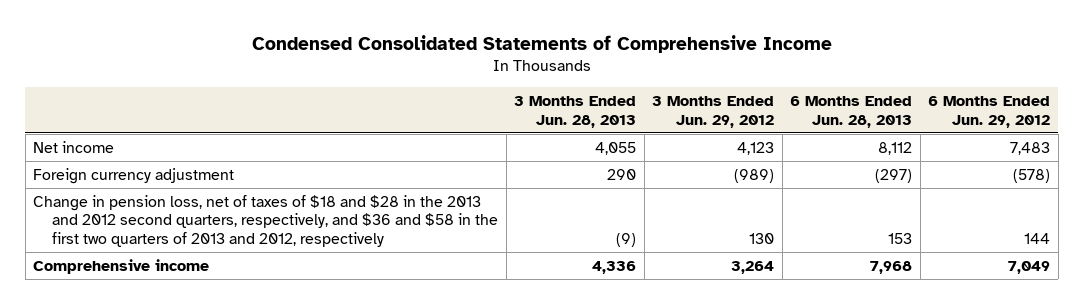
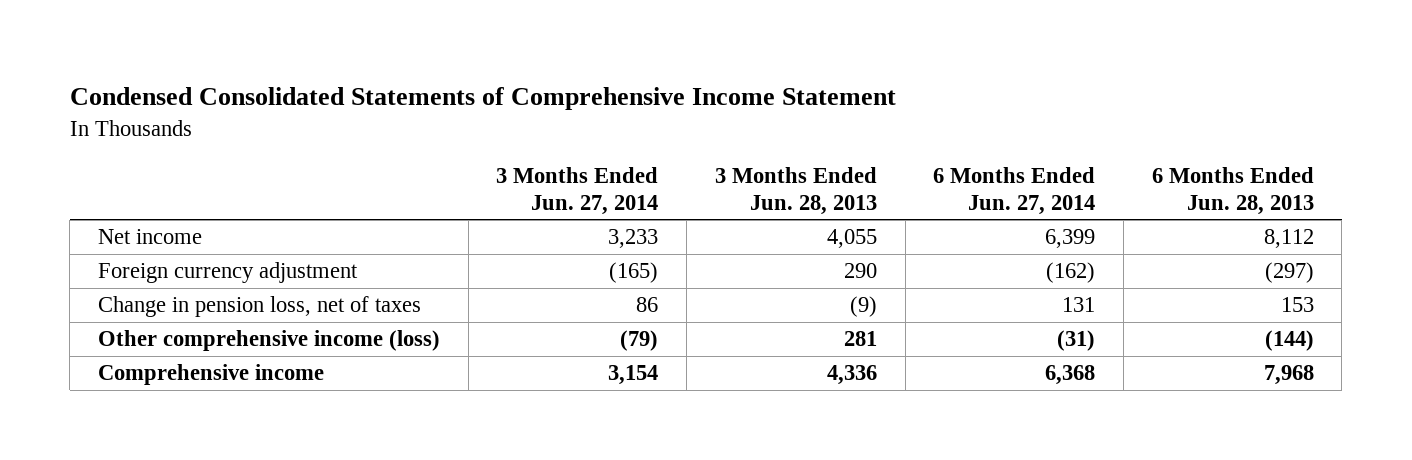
- Condensed Consolidated Statements of Comprehensive Income
+ Condensed Consolidated Statements of Comprehensive Income Statement
- | 3 Months Ended Jun. 28, 2013 | 3 Months Ended Jun. 29, 2012 | 6 Months Ended Jun. 28, 2013 | 6 Months Ended Jun. 29, 2012
+ | 3 Months Ended Jun. 27, 2014 | 3 Months Ended Jun. 28, 2013 | 6 Months Ended Jun. 27, 2014 | 6 Months Ended Jun. 28, 2013
- Change in pension loss, net of taxes of $18 and $28 in the 2013 and 2012 second quarters, respectively, and $36 and $58 in the first two quarters of 2013 and 2012, respectively | (9) | 130 | 153 | 144
+ Change in pension loss, net of taxes | 86 | (9) | 131 | 153
+ Other comprehensive income (loss) | (79) | 281 | (31) | (144)

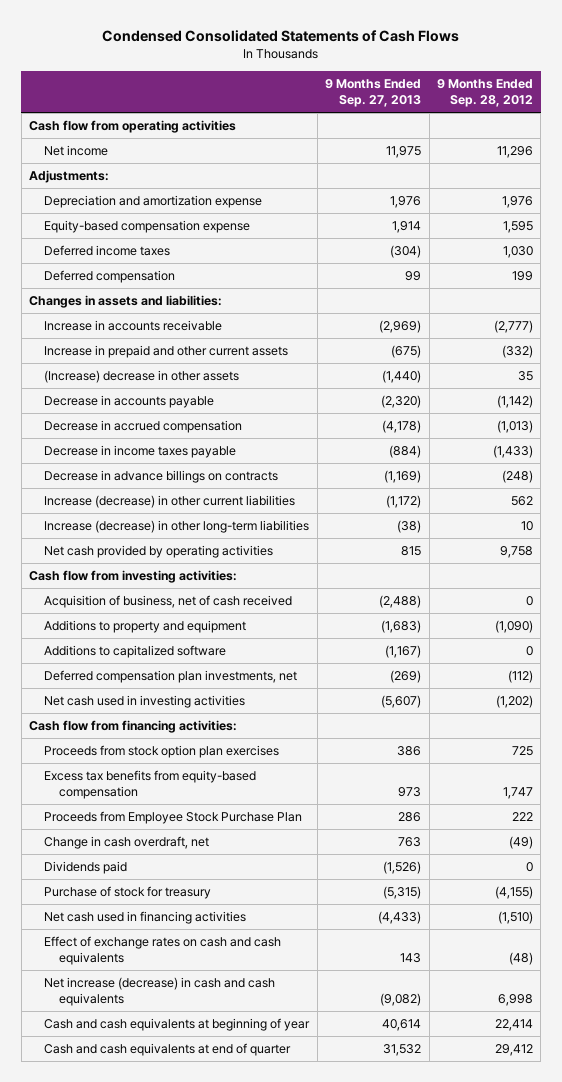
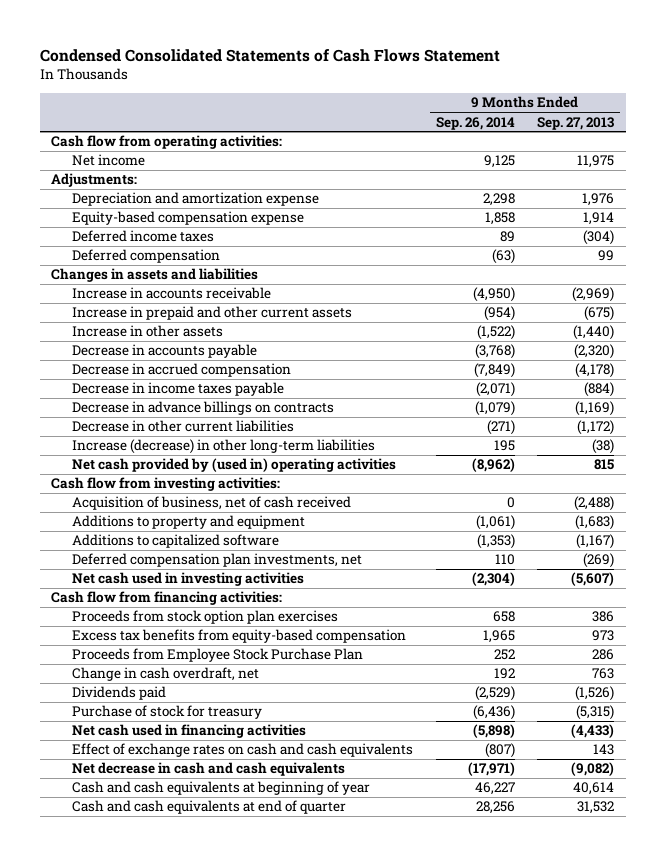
- Condensed Consolidated Statements of Cash Flows
+ Condensed Consolidated Statements of Cash Flows Statement
- | 9 Months Ended Sep. 27, 2013 | 9 Months Ended Sep. 28, 2012
+ | 9 Months Ended Sep. 26, 2014 | 9 Months Ended Sep. 27, 2013
- Cash flow from operating activities
+ Cash flow from operating activities:
- Changes in assets and liabilities:
+ Changes in assets and liabilities
- (Increase) decrease in other assets | (1,440) | 35
+ Increase in other assets | (1,522) | (1,440)
- Increase (decrease) in other current liabilities | (1,172) | 562
+ Decrease in other current liabilities | (271) | (1,172)
- Net cash provided by operating activities | 815 | 9,758
+ Net cash provided by (used in) operating activities | (8,962) | 815
- Net increase (decrease) in cash and cash equivalents | (9,082) | 6,998
+ Net decrease in cash and cash equivalents | (17,971) | (9,082)

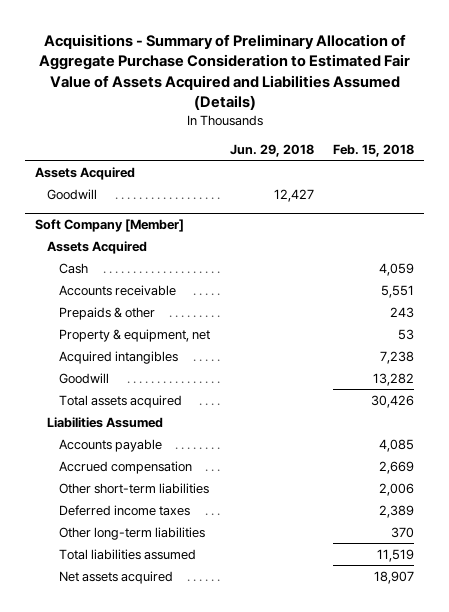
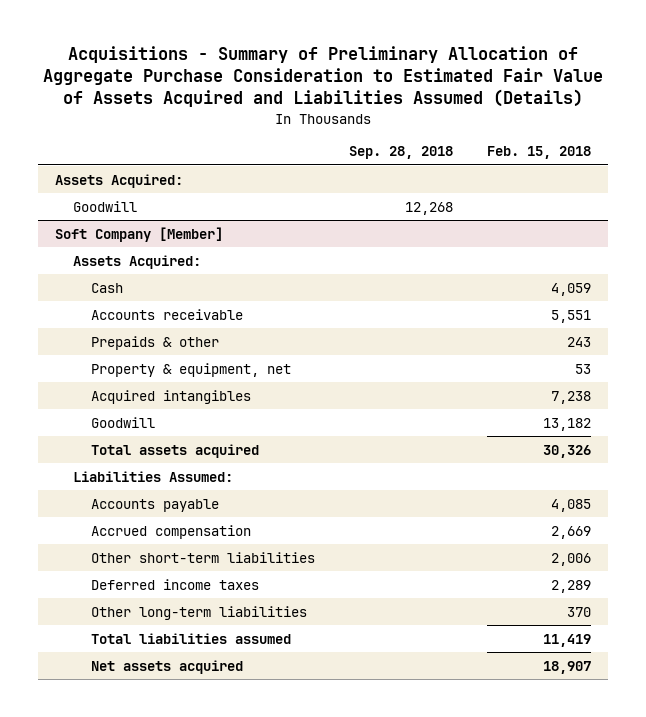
- | Jun. 29, 2018 | Feb. 15, 2018
+ | Sep. 28, 2018 | Feb. 15, 2018
- Assets Acquired
+ Assets Acquired:
@ Soft Company [Member]
- Assets Acquired
+ Assets Acquired:
- Goodwill | | 13,282
- Total assets acquired | | 30,426
- Liabilities Assumed
+ Goodwill | | 13,182
+ Total assets acquired | | 30,326
+ Liabilities Assumed:
- Deferred income taxes | | 2,389
+ Deferred income taxes | | 2,289
- Total liabilities assumed | | 11,519
+ Total liabilities assumed | | 11,419

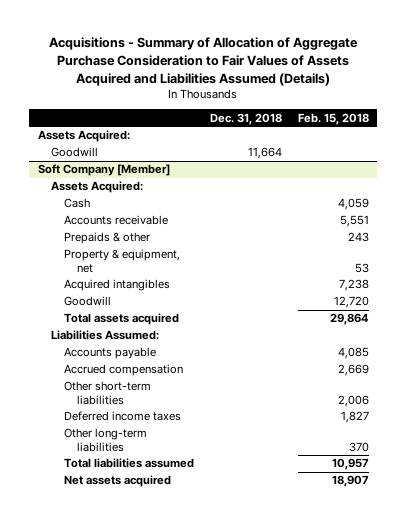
- Acquisitions - Summary of Preliminary Allocation of Aggregate Purchase Consideration to Estimated Fair Value of Assets Acquired and Liabilities Assumed (Details)
+ Acquisitions - Summary of Allocation of Aggregate Purchase Consideration to Fair Values of Assets Acquired and Liabilities Assumed (Details)
- | Sep. 28, 2018 | Feb. 15, 2018
+ | Dec. 31, 2018 | Feb. 15, 2018
@ Soft Company [Member]
- Goodwill | | 13,182
- Total assets acquired | | 30,326
+ Goodwill | | 12,720
+ Total assets acquired | | 29,864
- Deferred income taxes | | 2,289
+ Deferred income taxes | | 1,827
- Total liabilities assumed | | 11,419
+ Total liabilities assumed | | 10,957

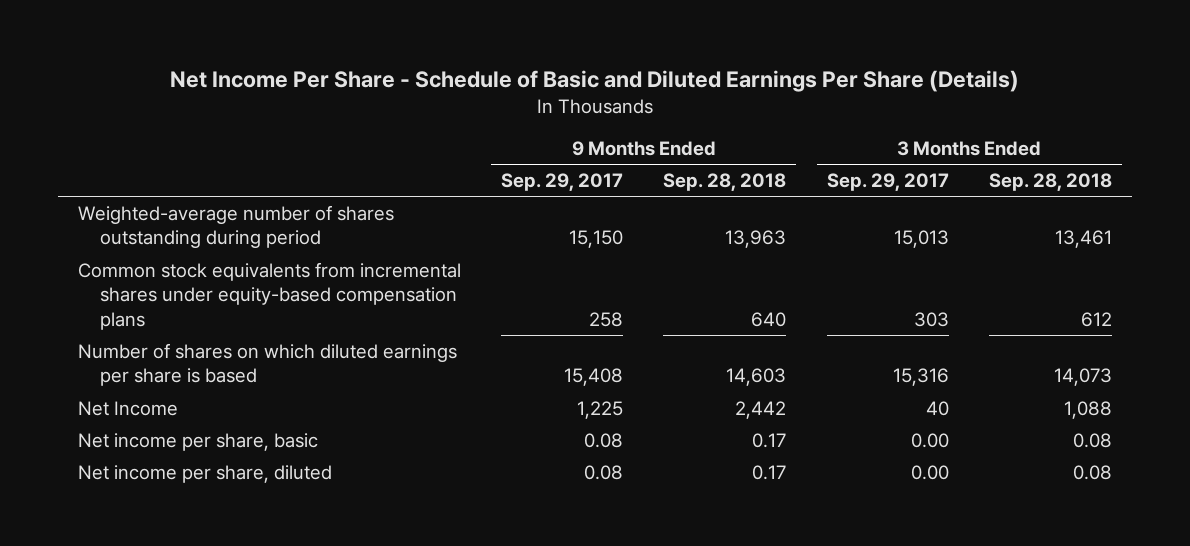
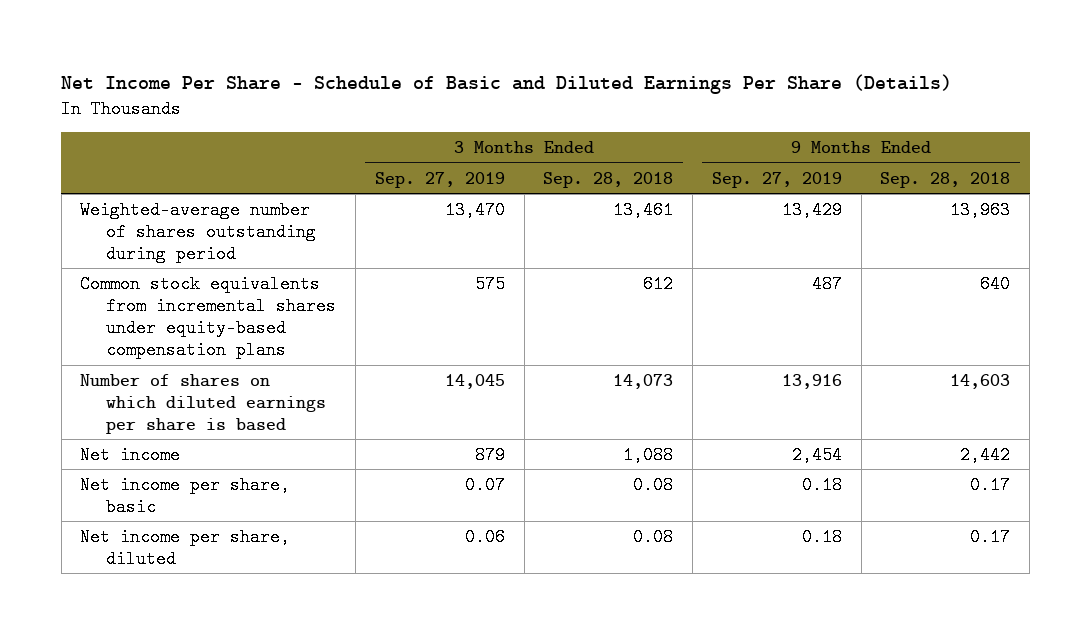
- | 9 Months Ended Sep. 29, 2017 | 9 Months Ended Sep. 28, 2018 | 3 Months Ended Sep. 29, 2017 | 3 Months Ended Sep. 28, 2018
+ | 3 Months Ended Sep. 27, 2019 | 3 Months Ended Sep. 28, 2018 | 9 Months Ended Sep. 27, 2019 | 9 Months Ended Sep. 28, 2018
- Net Income | 1,225 | 2,442 | 40 | 1,088
+ Net income | 879 | 1,088 | 2,454 | 2,442

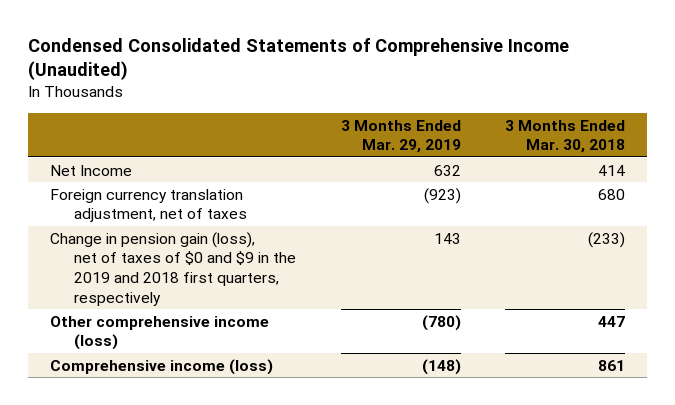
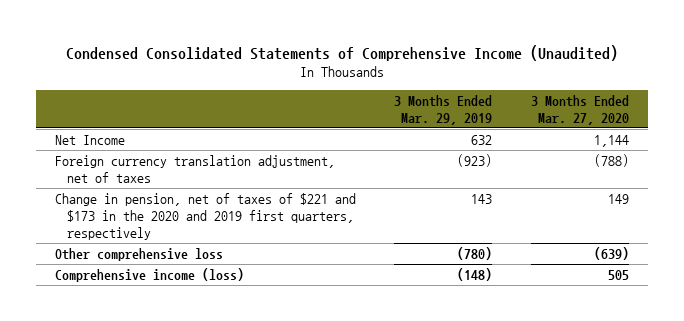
- | 3 Months Ended Mar. 29, 2019 | 3 Months Ended Mar. 30, 2018
+ | 3 Months Ended Mar. 29, 2019 | 3 Months Ended Mar. 27, 2020
- Change in pension gain (loss), net of taxes of $0 and $9 in the 2019 and 2018 first quarters, respectively | 143 | (233)
- Other comprehensive income (loss) | (780) | 447
+ Change in pension, net of taxes of $221 and $173 in the 2020 and 2019 first quarters, respectively | 143 | 149
+ Other comprehensive loss | (780) | (639)

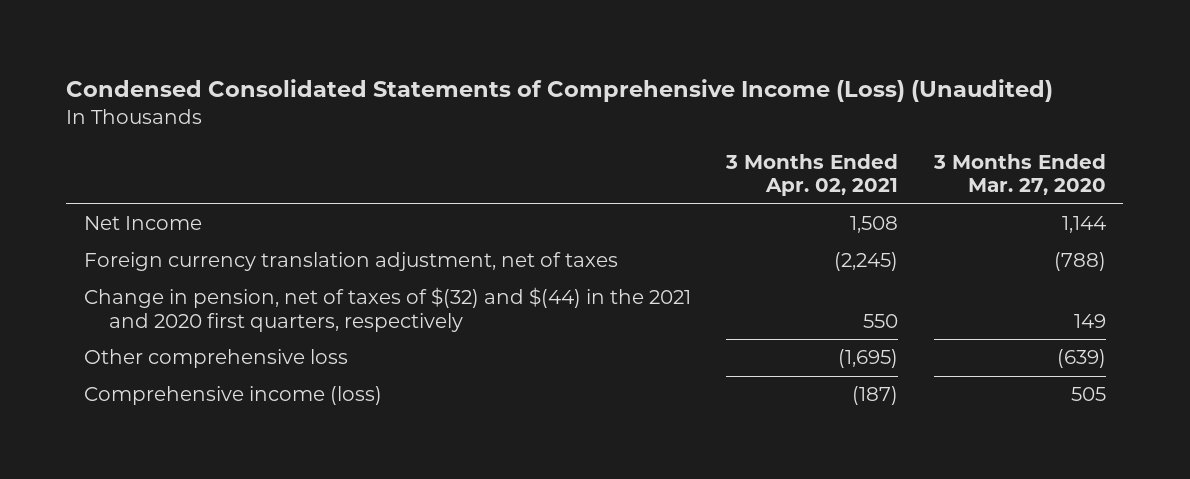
- Condensed Consolidated Statements of Comprehensive Income (Unaudited)
+ Condensed Consolidated Statements of Comprehensive Income (Loss) (Unaudited)
- | 3 Months Ended Mar. 29, 2019 | 3 Months Ended Mar. 27, 2020
+ | 3 Months Ended Apr. 02, 2021 | 3 Months Ended Mar. 27, 2020
- Change in pension, net of taxes of $221 and $173 in the 2020 and 2019 first quarters, respectively | 143 | 149
+ Change in pension, net of taxes of $(32) and $(44) in the 2021 and 2020 first quarters, respectively | 550 | 149

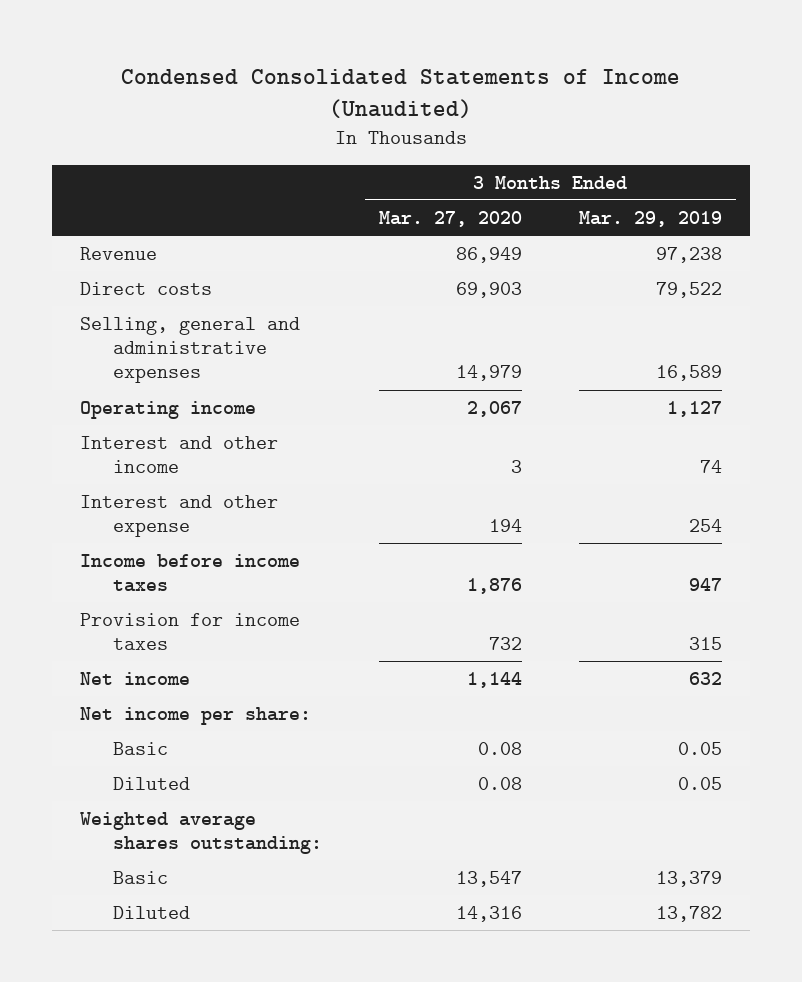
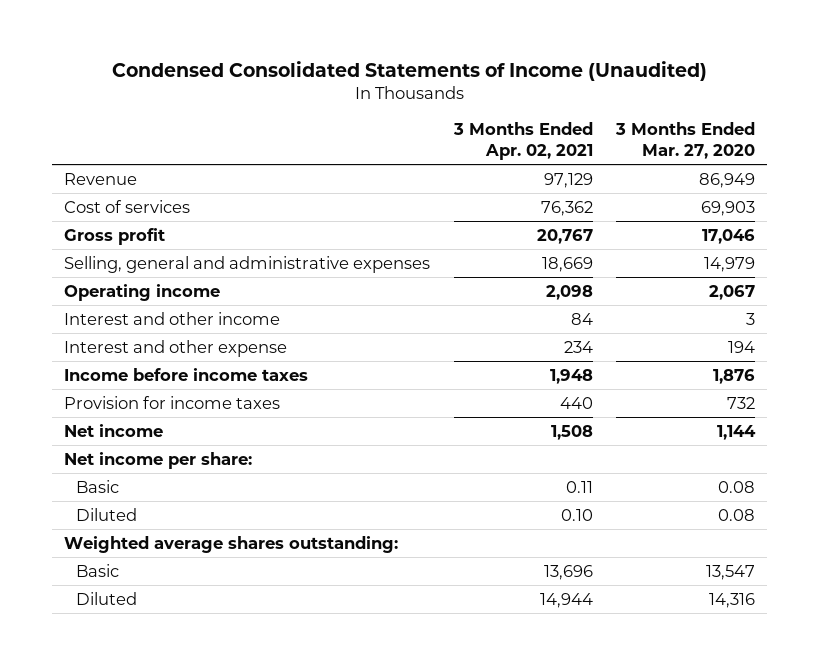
- | 3 Months Ended Mar. 27, 2020 | 3 Months Ended Mar. 29, 2019
+ | 3 Months Ended Apr. 02, 2021 | 3 Months Ended Mar. 27, 2020
- Direct costs | 69,903 | 79,522
+ Cost of services | 76,362 | 69,903
+ Gross profit | 20,767 | 17,046

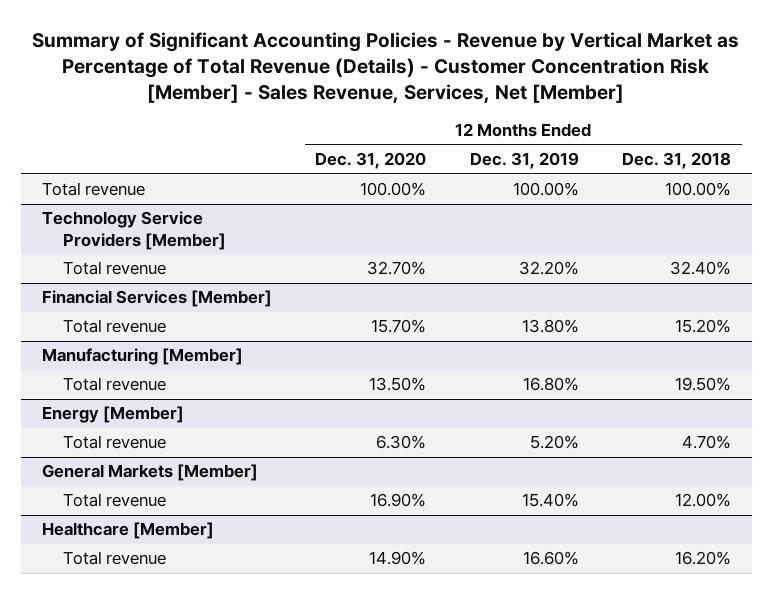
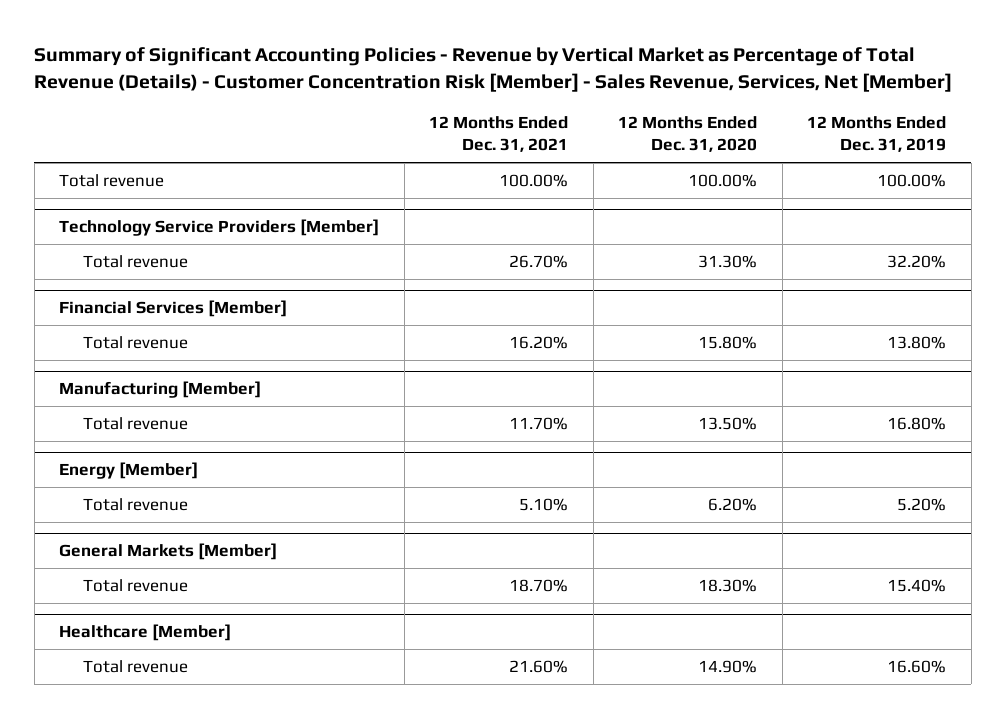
- | 12 Months Ended Dec. 31, 2020 | 12 Months Ended Dec. 31, 2019 | 12 Months Ended Dec. 31, 2018
+ | 12 Months Ended Dec. 31, 2021 | 12 Months Ended Dec. 31, 2020 | 12 Months Ended Dec. 31, 2019
@ Technology Service Providers [Member]
- Total revenue | 32.70% | 32.20% | 32.40%
+ Total revenue | 26.70% | 31.30% | 32.20%
@ Financial Services [Member]
- Total revenue | 15.70% | 13.80% | 15.20%
+ Total revenue | 16.20% | 15.80% | 13.80%
@ Energy [Member]
- Total revenue | 6.30% | 5.20% | 4.70%
+ Total revenue | 5.10% | 6.20% | 5.20%
@ General Markets [Member]
- Total revenue | 16.90% | 15.40% | 12.00%
+ Total revenue | 18.70% | 18.30% | 15.40%

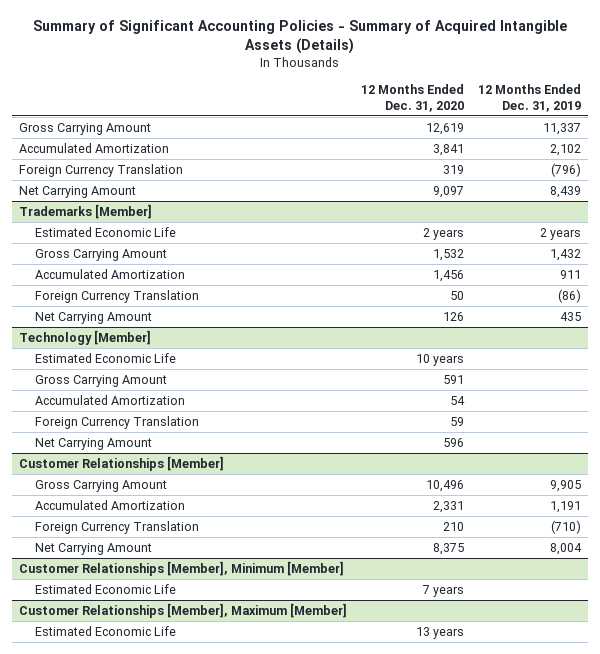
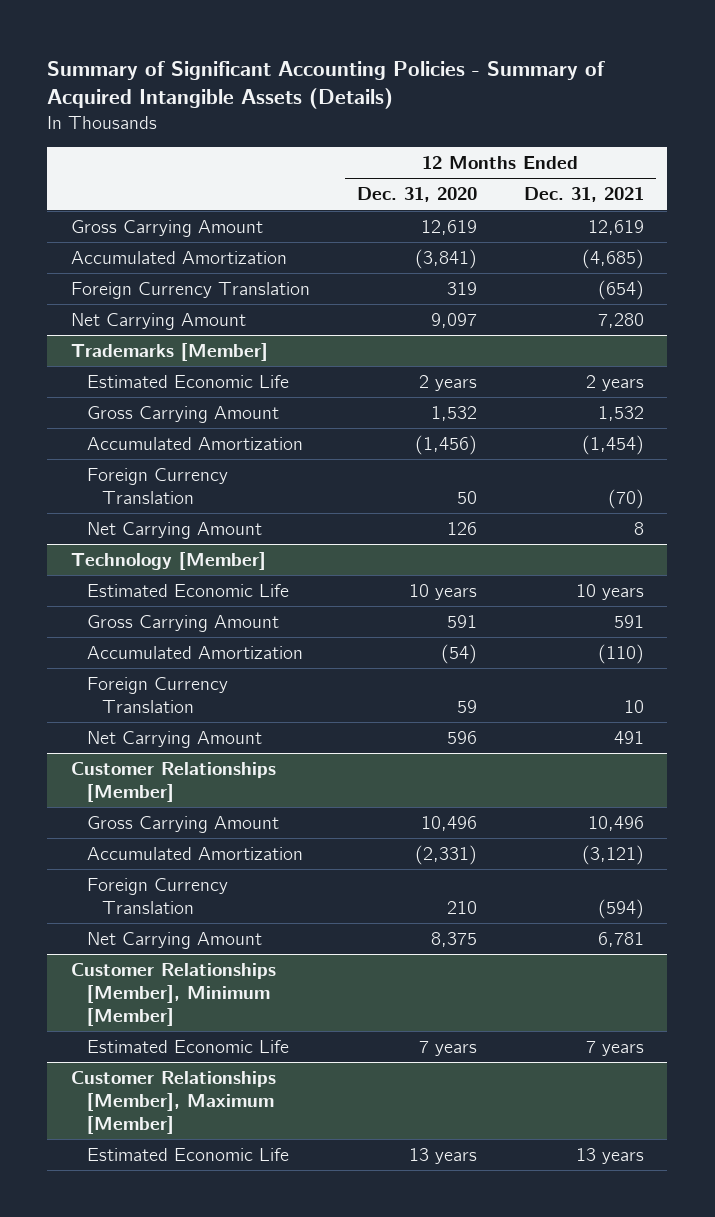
- | 12 Months Ended Dec. 31, 2020 | 12 Months Ended Dec. 31, 2019
+ | 12 Months Ended Dec. 31, 2020 | 12 Months Ended Dec. 31, 2021
- Accumulated Amortization | 3,841 | 2,102
+ Accumulated Amortization | (3,841) | (4,685)
@ Trademarks [Member]
- Accumulated Amortization | 1,456 | 911
+ Accumulated Amortization | (1,456) | (1,454)
@ Technology [Member]
- Accumulated Amortization | 54 |
+ Accumulated Amortization | (54) | (110)
@ Customer Relationships [Member]
- Accumulated Amortization | 2,331 | 1,191
+ Accumulated Amortization | (2,331) | (3,121)

